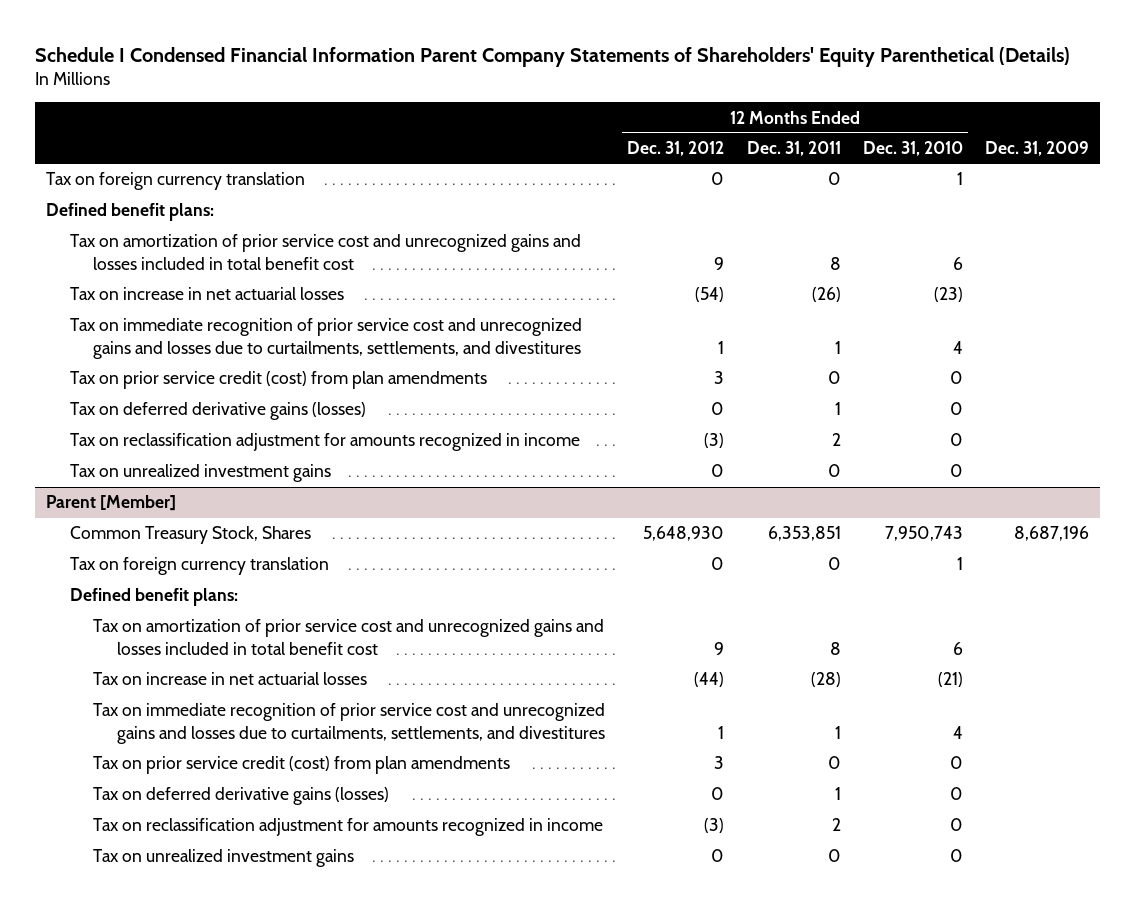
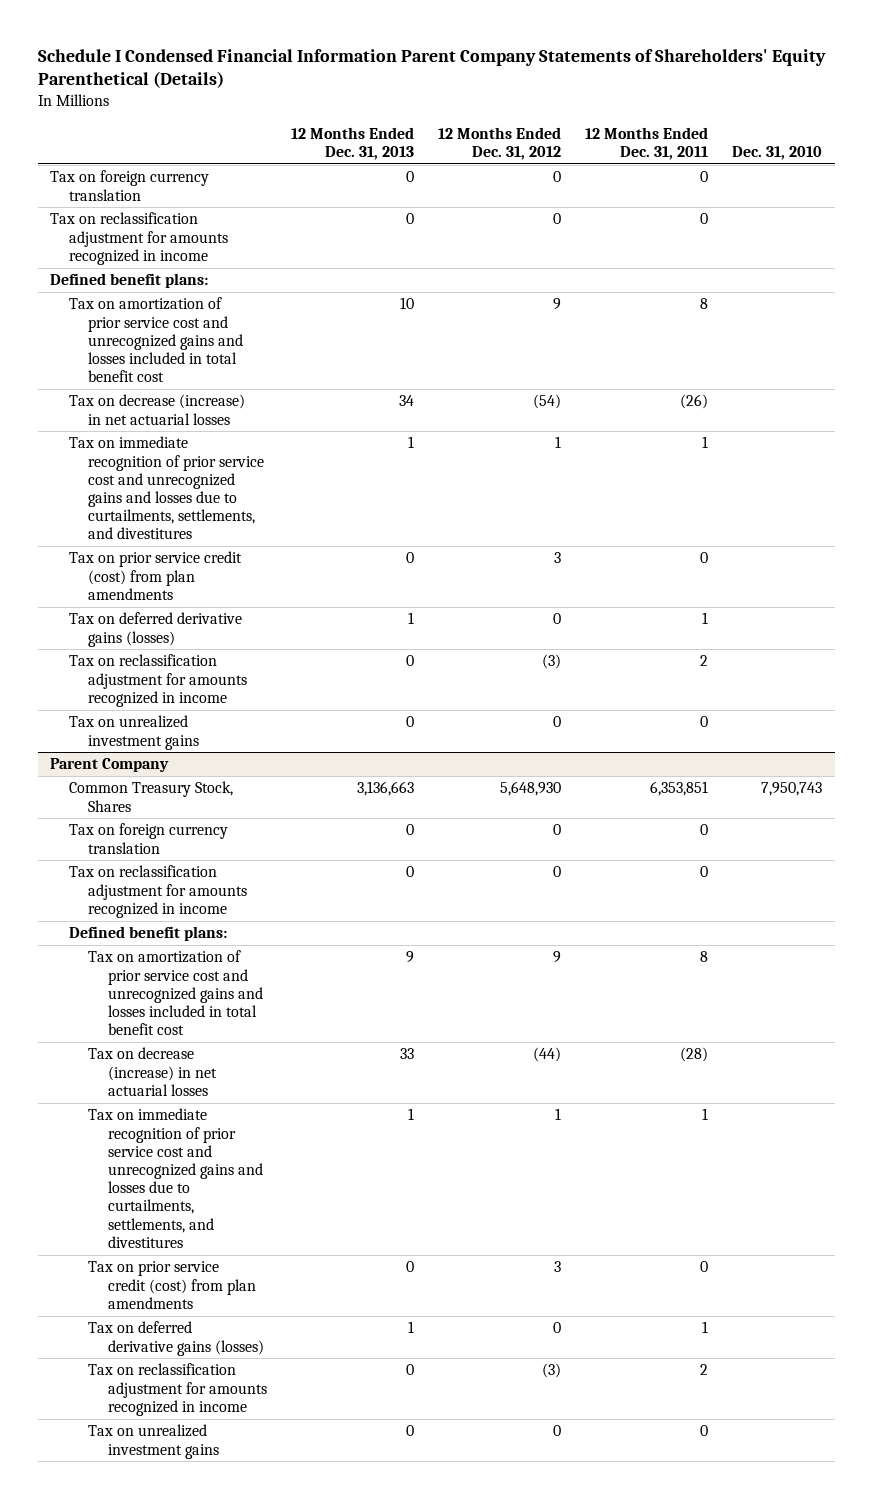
- | 12 Months Ended Dec. 31, 2012 | 12 Months Ended Dec. 31, 2011 | 12 Months Ended Dec. 31, 2010 | Dec. 31, 2009
+ | 12 Months Ended Dec. 31, 2013 | 12 Months Ended Dec. 31, 2012 | 12 Months Ended Dec. 31, 2011 | Dec. 31, 2010
+ Tax on reclassification adjustment for amounts recognized in income | 0 | 0 | 0 |
- Tax on increase in net actuarial losses | (54) | (26) | (23) |
+ Tax on decrease (increase) in net actuarial losses | 34 | (54) | (26) |
- Parent [Member]
+ Parent Company
+ Tax on reclassification adjustment for amounts recognized in income | 0 | 0 | 0 |
- Tax on increase in net actuarial losses | (44) | (28) | (21) |
+ Tax on decrease (increase) in net actuarial losses | 33 | (44) | (28) |

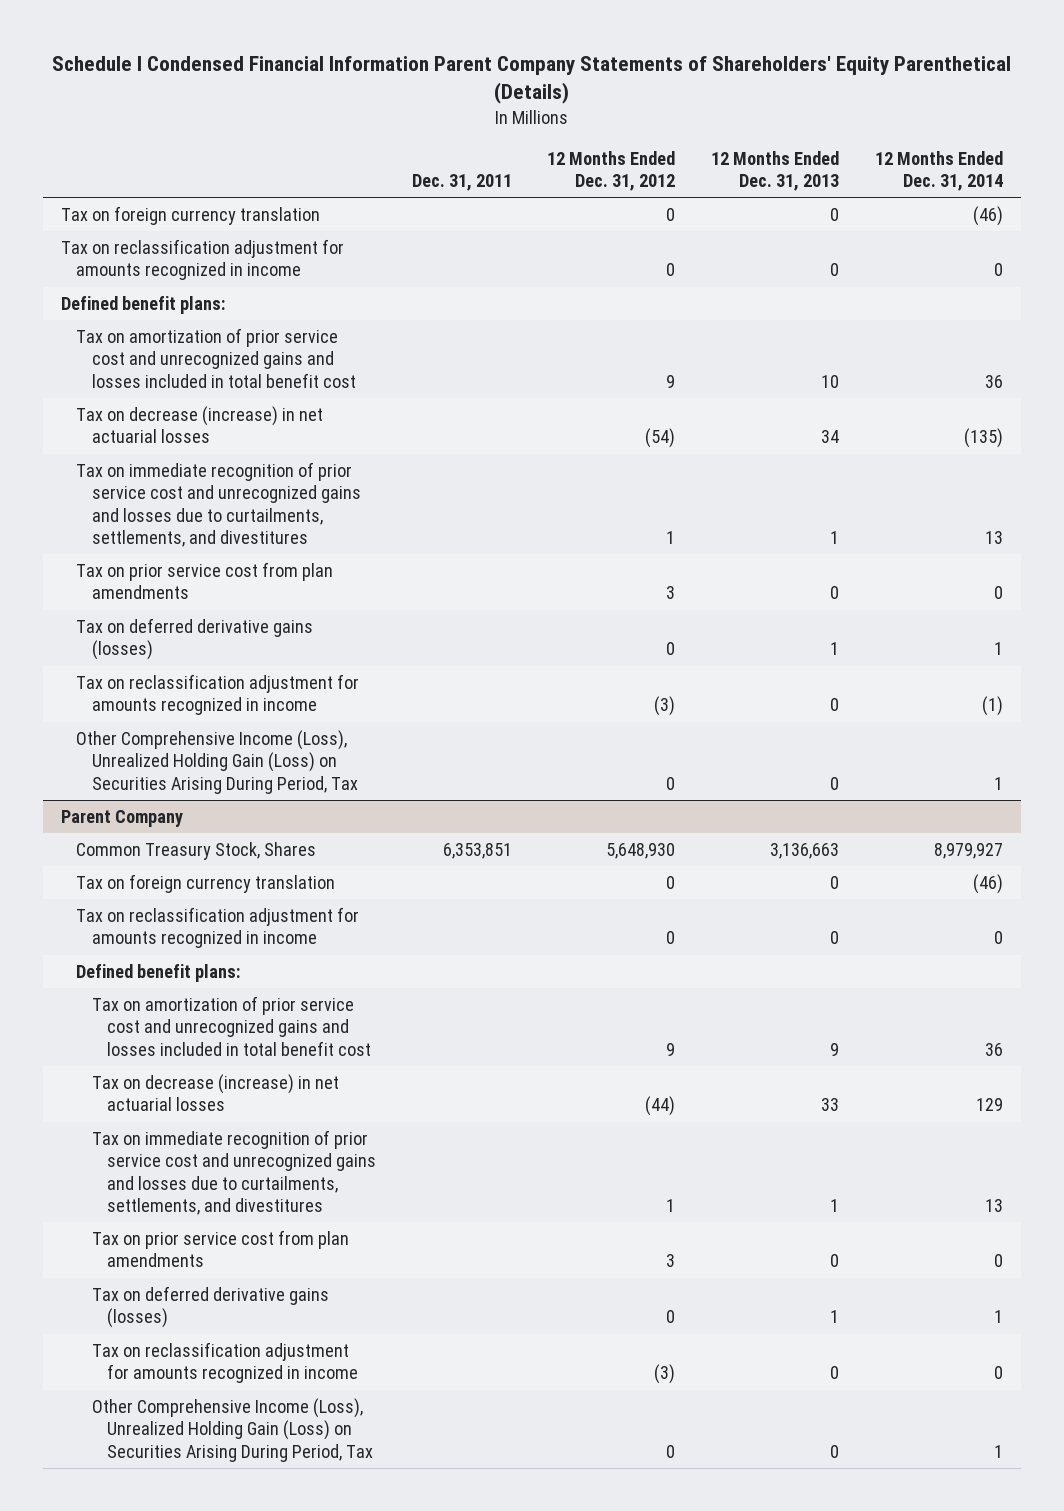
- | 12 Months Ended Dec. 31, 2013 | 12 Months Ended Dec. 31, 2012 | 12 Months Ended Dec. 31, 2011 | Dec. 31, 2010
+ | Dec. 31, 2011 | 12 Months Ended Dec. 31, 2012 | 12 Months Ended Dec. 31, 2013 | 12 Months Ended Dec. 31, 2014
- Tax on prior service credit (cost) from plan amendments | 0 | 3 | 0 |
+ Tax on prior service cost from plan amendments | | 3 | 0 | 0
- Tax on unrealized investment gains | 0 | 0 | 0 |
+ Other Comprehensive Income (Loss), Unrealized Holding Gain (Loss) on Securities Arising During Period, Tax | | 0 | 0 | 1
@ Parent Company
- Tax on prior service credit (cost) from plan amendments | 0 | 3 | 0 |
+ Tax on prior service cost from plan amendments | | 3 | 0 | 0
- Tax on unrealized investment gains | 0 | 0 | 0 |
+ Other Comprehensive Income (Loss), Unrealized Holding Gain (Loss) on Securities Arising During Period, Tax | | 0 | 0 | 1

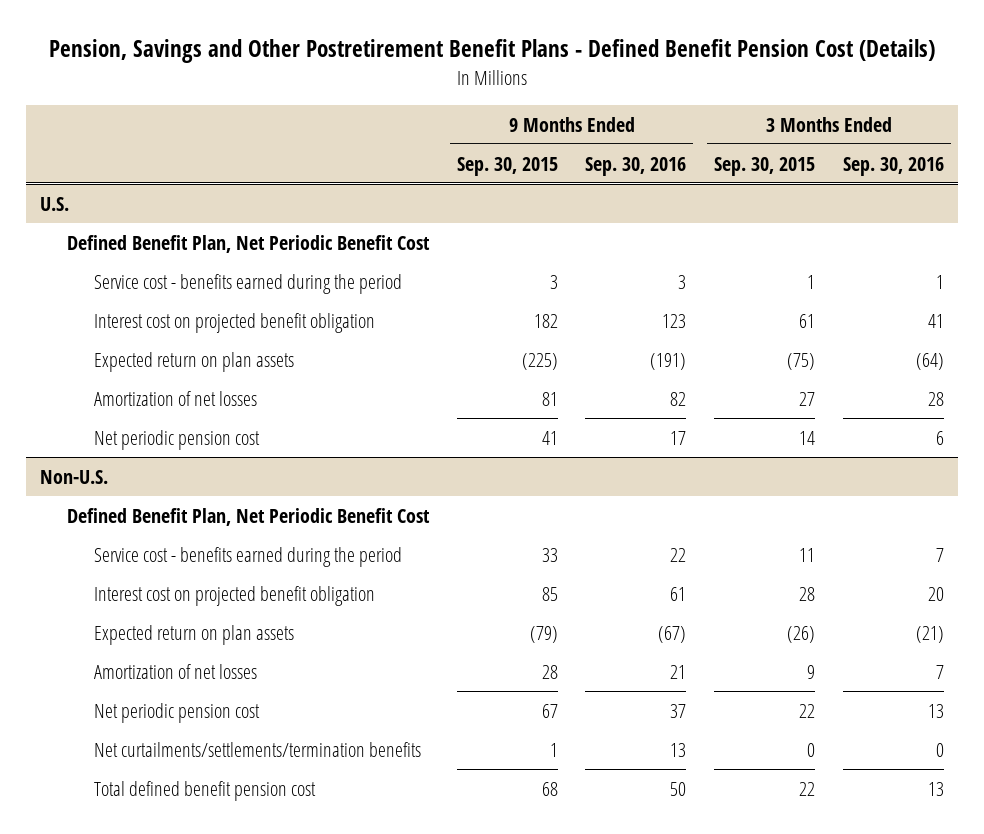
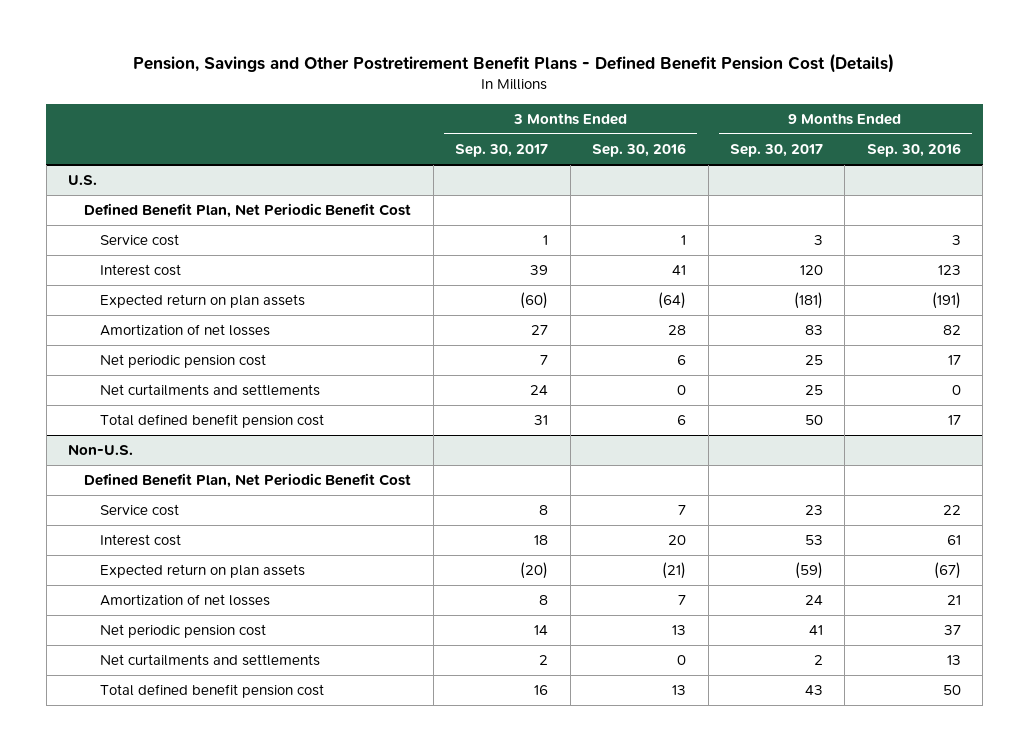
- | 9 Months Ended Sep. 30, 2015 | 9 Months Ended Sep. 30, 2016 | 3 Months Ended Sep. 30, 2015 | 3 Months Ended Sep. 30, 2016
+ | 3 Months Ended Sep. 30, 2017 | 3 Months Ended Sep. 30, 2016 | 9 Months Ended Sep. 30, 2017 | 9 Months Ended Sep. 30, 2016
@ U.S.
- Service cost - benefits earned during the period | 3 | 3 | 1 | 1
- Interest cost on projected benefit obligation | 182 | 123 | 61 | 41
+ Service cost | 1 | 1 | 3 | 3
+ Interest cost | 39 | 41 | 120 | 123
+ Net curtailments and settlements | 24 | 0 | 25 | 0
+ Total defined benefit pension cost | 31 | 6 | 50 | 17
@ Non-U.S.
- Service cost - benefits earned during the period | 33 | 22 | 11 | 7
- Interest cost on projected benefit obligation | 85 | 61 | 28 | 20
+ Service cost | 8 | 7 | 23 | 22
+ Interest cost | 18 | 20 | 53 | 61
- Net curtailments/settlements/termination benefits | 1 | 13 | 0 | 0
+ Net curtailments and settlements | 2 | 0 | 2 | 13

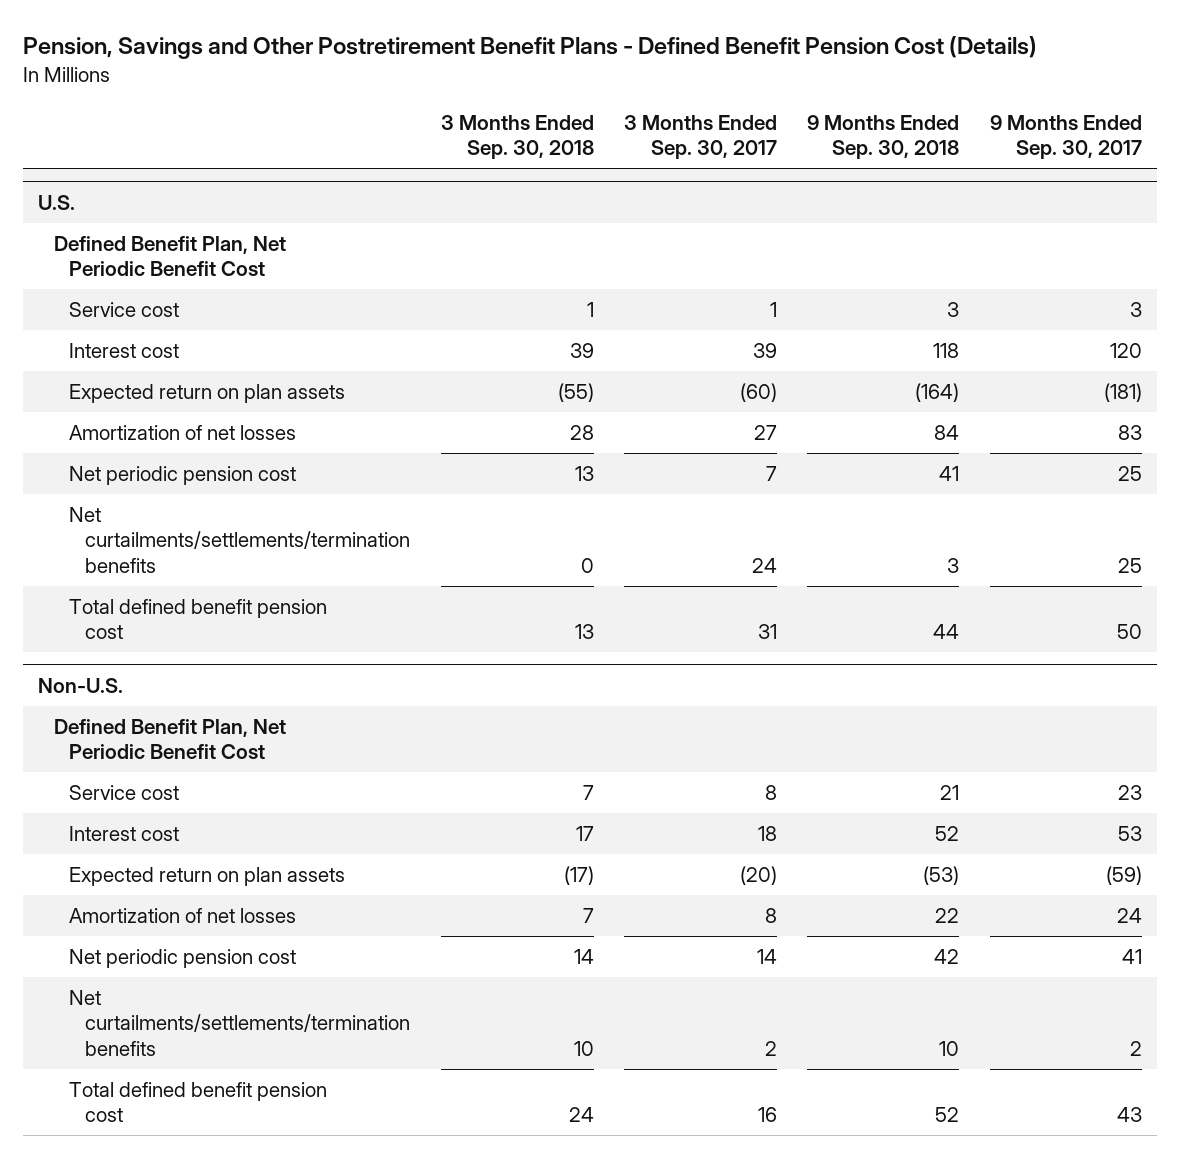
- | 3 Months Ended Sep. 30, 2017 | 3 Months Ended Sep. 30, 2016 | 9 Months Ended Sep. 30, 2017 | 9 Months Ended Sep. 30, 2016
+ | 3 Months Ended Sep. 30, 2018 | 3 Months Ended Sep. 30, 2017 | 9 Months Ended Sep. 30, 2018 | 9 Months Ended Sep. 30, 2017
@ U.S.
- Net curtailments and settlements | 24 | 0 | 25 | 0
+ Net curtailments/settlements/termination benefits | 0 | 24 | 3 | 25
@ Non-U.S.
- Net curtailments and settlements | 2 | 0 | 2 | 13
+ Net curtailments/settlements/termination benefits | 10 | 2 | 10 | 2

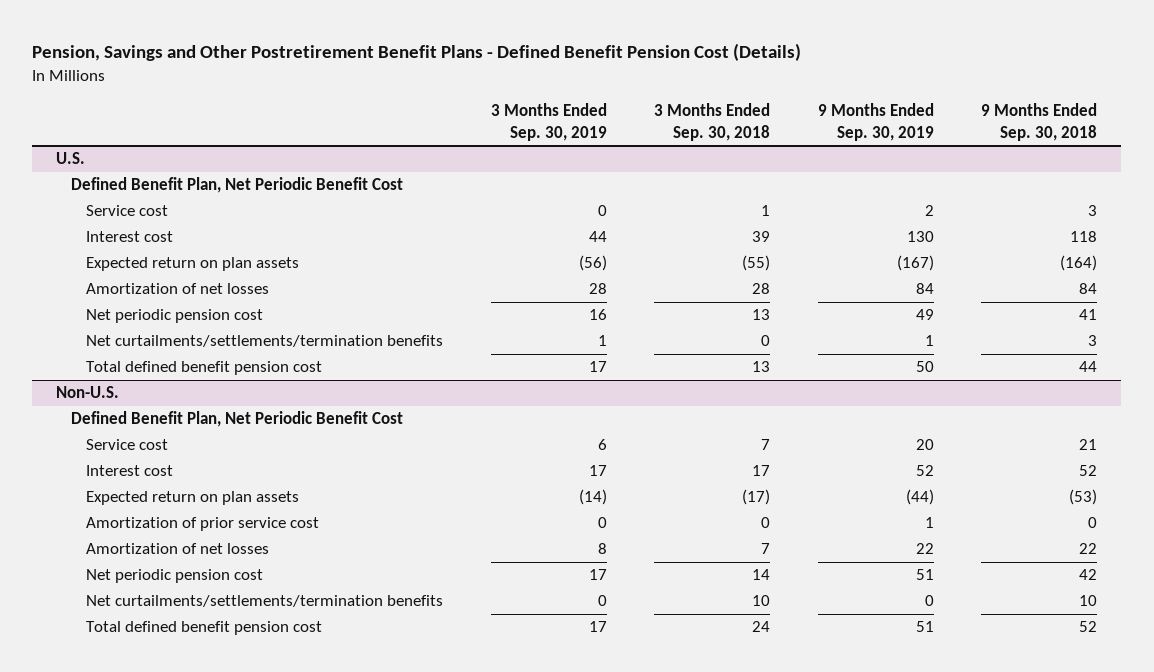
- | 3 Months Ended Sep. 30, 2018 | 3 Months Ended Sep. 30, 2017 | 9 Months Ended Sep. 30, 2018 | 9 Months Ended Sep. 30, 2017
+ | 3 Months Ended Sep. 30, 2019 | 3 Months Ended Sep. 30, 2018 | 9 Months Ended Sep. 30, 2019 | 9 Months Ended Sep. 30, 2018
@ Non-U.S.
+ Amortization of prior service cost | 0 | 0 | 1 | 0

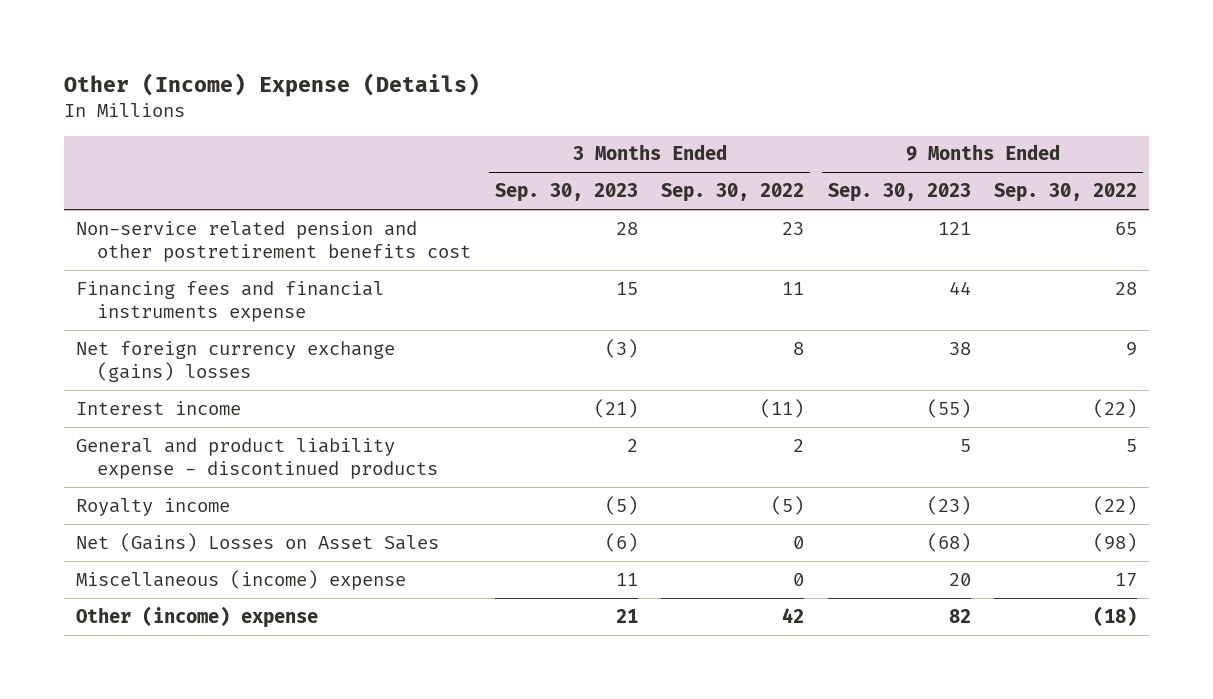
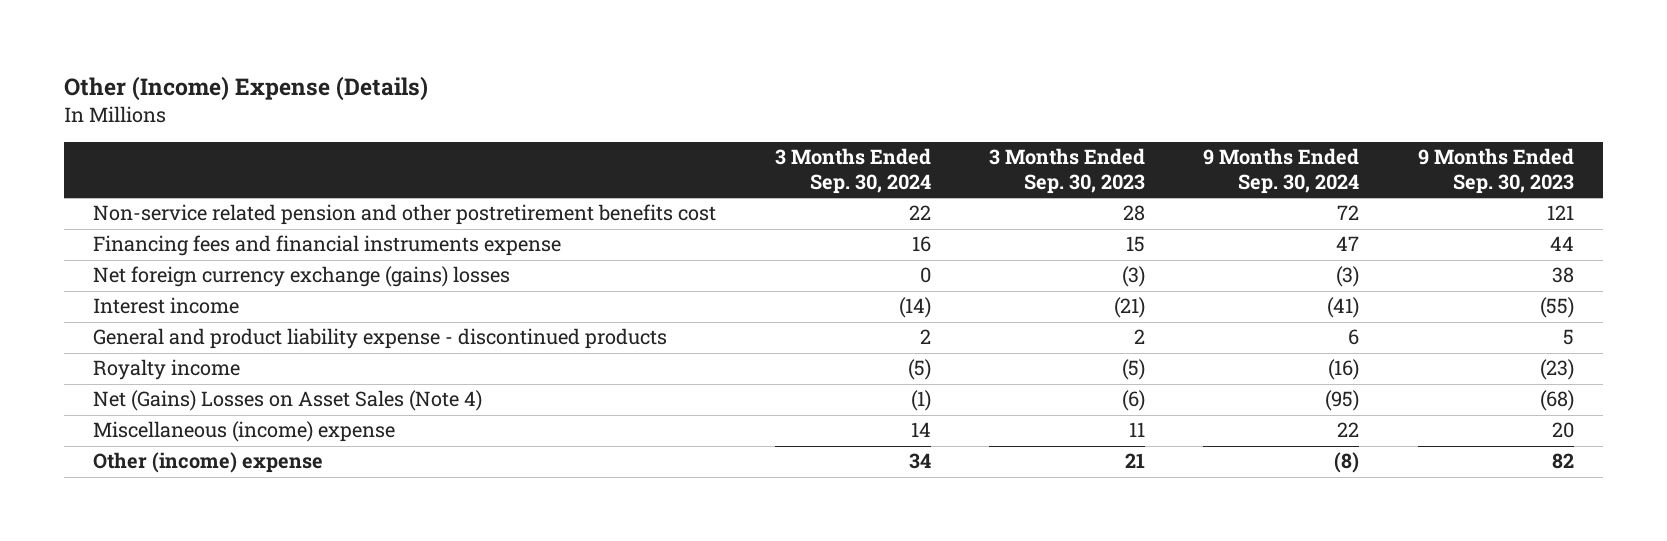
- | 3 Months Ended Sep. 30, 2023 | 3 Months Ended Sep. 30, 2022 | 9 Months Ended Sep. 30, 2023 | 9 Months Ended Sep. 30, 2022
+ | 3 Months Ended Sep. 30, 2024 | 3 Months Ended Sep. 30, 2023 | 9 Months Ended Sep. 30, 2024 | 9 Months Ended Sep. 30, 2023
- Net (Gains) Losses on Asset Sales | (6) | 0 | (68) | (98)
+ Net (Gains) Losses on Asset Sales (Note 4) | (1) | (6) | (95) | (68)

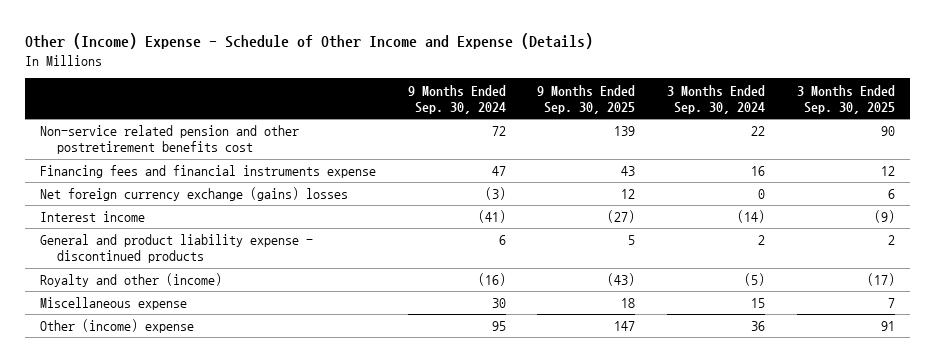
- Other (Income) Expense (Details)
+ Other (Income) Expense - Schedule of Other Income and Expense (Details)
- | 3 Months Ended Sep. 30, 2024 | 3 Months Ended Sep. 30, 2023 | 9 Months Ended Sep. 30, 2024 | 9 Months Ended Sep. 30, 2023
+ | 9 Months Ended Sep. 30, 2024 | 9 Months Ended Sep. 30, 2025 | 3 Months Ended Sep. 30, 2024 | 3 Months Ended Sep. 30, 2025
- Royalty income | (5) | (5) | (16) | (23)
- Net (Gains) Losses on Asset Sales (Note 4) | (1) | (6) | (95) | (68)
- Miscellaneous (income) expense | 14 | 11 | 22 | 20
- Other (income) expense | 34 | 21 | (8) | 82
+ Royalty and other (income) | (16) | (43) | (5) | (17)
+ Miscellaneous expense | 30 | 18 | 15 | 7
+ Other (income) expense | 95 | 147 | 36 | 91

